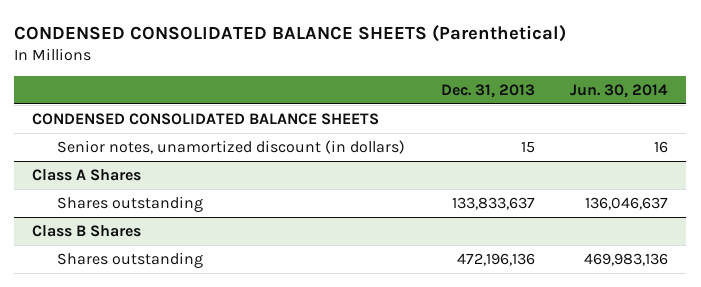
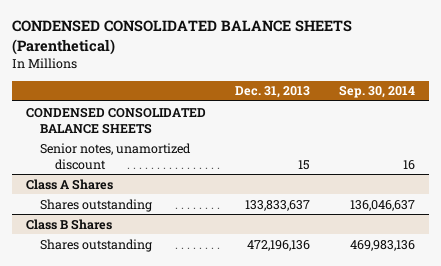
- | Dec. 31, 2013 | Jun. 30, 2014
+ | Dec. 31, 2013 | Sep. 30, 2014
- Senior notes, unamortized discount (in dollars) | 15 | 16
+ Senior notes, unamortized discount | 15 | 16

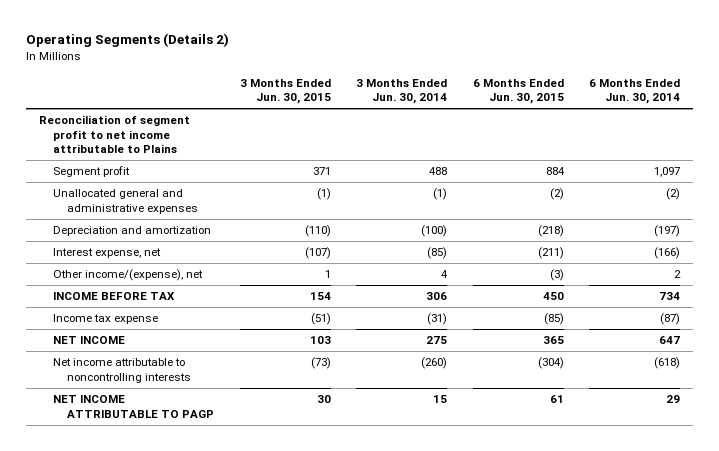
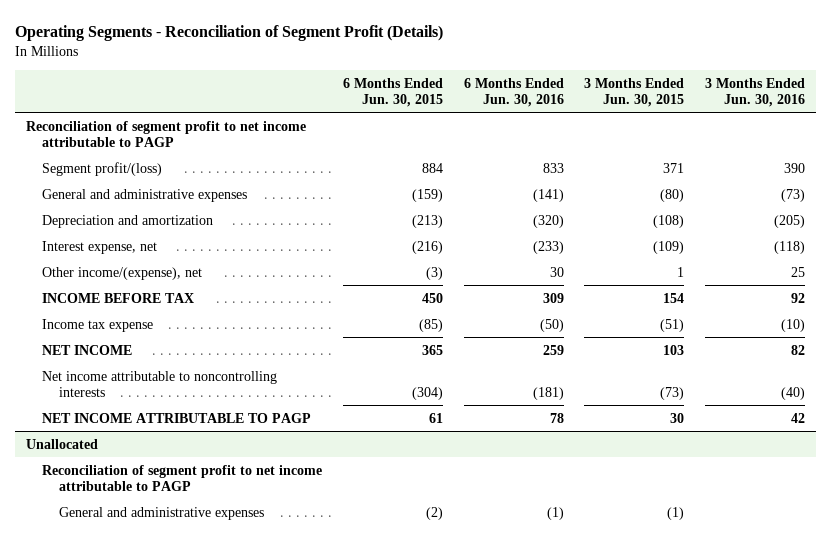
- Operating Segments (Details 2)
+ Operating Segments - Reconciliation of Segment Profit (Details)
- | 3 Months Ended Jun. 30, 2015 | 3 Months Ended Jun. 30, 2014 | 6 Months Ended Jun. 30, 2015 | 6 Months Ended Jun. 30, 2014
+ | 6 Months Ended Jun. 30, 2015 | 6 Months Ended Jun. 30, 2016 | 3 Months Ended Jun. 30, 2015 | 3 Months Ended Jun. 30, 2016
- Reconciliation of segment profit to net income attributable to Plains
- Segment profit | 371 | 488 | 884 | 1,097
- Unallocated general and administrative expenses | (1) | (1) | (2) | (2)
- Depreciation and amortization | (110) | (100) | (218) | (197)
- Interest expense, net | (107) | (85) | (211) | (166)
+ Reconciliation of segment profit to net income attributable to PAGP
+ Segment profit/(loss) | 884 | 833 | 371 | 390
+ General and administrative expenses | (159) | (141) | (80) | (73)
+ Depreciation and amortization | (213) | (320) | (108) | (205)
+ Interest expense, net | (216) | (233) | (109) | (118)
+ Unallocated
+ Reconciliation of segment profit to net income attributable to PAGP
+ General and administrative expenses | (2) | (1) | (1) |

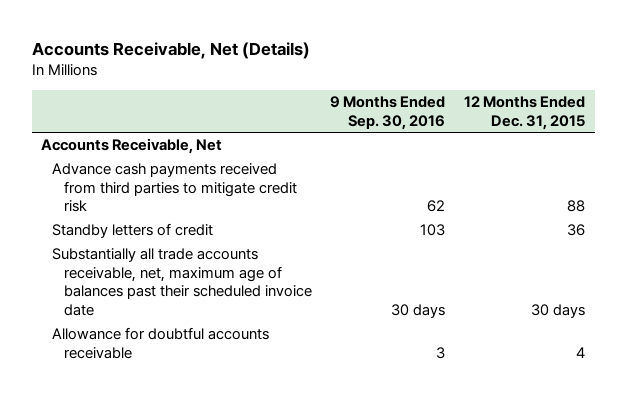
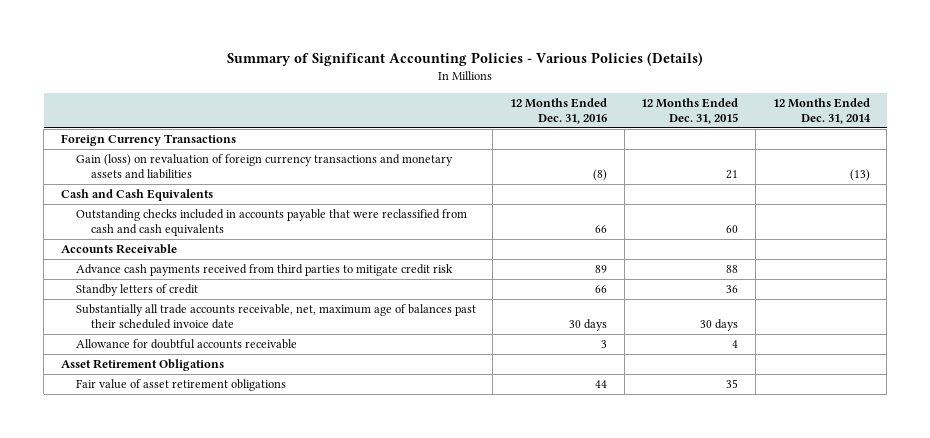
- Accounts Receivable, Net (Details)
+ Summary of Significant Accounting Policies - Various Policies (Details)
- | 9 Months Ended Sep. 30, 2016 | 12 Months Ended Dec. 31, 2015
+ | 12 Months Ended Dec. 31, 2016 | 12 Months Ended Dec. 31, 2015 | 12 Months Ended Dec. 31, 2014
- Accounts Receivable, Net
+ Foreign Currency Transactions
+ Gain (loss) on revaluation of foreign currency transactions and monetary assets and liabilities | (8) | 21 | (13)
+ Cash and Cash Equivalents
+ Outstanding checks included in accounts payable that were reclassified from cash and cash equivalents | 66 | 60 |
+ Accounts Receivable
+ Asset Retirement Obligations
+ Fair value of asset retirement obligations | 44 | 35 |

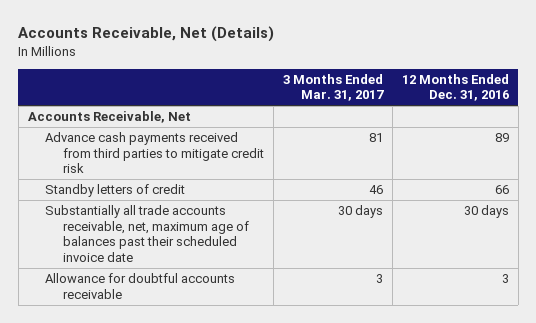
- Summary of Significant Accounting Policies - Various Policies (Details)
+ Accounts Receivable, Net (Details)
- | 12 Months Ended Dec. 31, 2016 | 12 Months Ended Dec. 31, 2015 | 12 Months Ended Dec. 31, 2014
+ | 3 Months Ended Mar. 31, 2017 | 12 Months Ended Dec. 31, 2016
- Foreign Currency Transactions
- Gain (loss) on revaluation of foreign currency transactions and monetary assets and liabilities | (8) | 21 | (13)
- Cash and Cash Equivalents
- Outstanding checks included in accounts payable that were reclassified from cash and cash equivalents | 66 | 60 |
- Accounts Receivable
+ Accounts Receivable, Net
- Asset Retirement Obligations
- Fair value of asset retirement obligations | 44 | 35 |

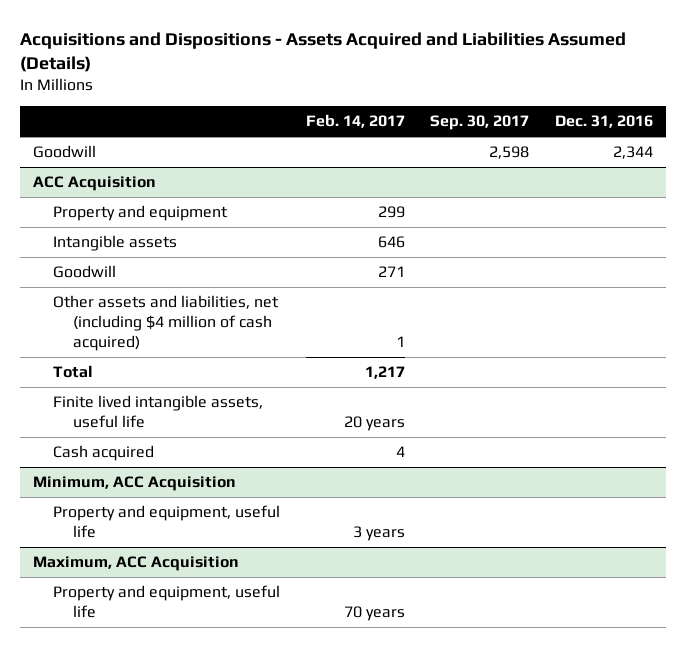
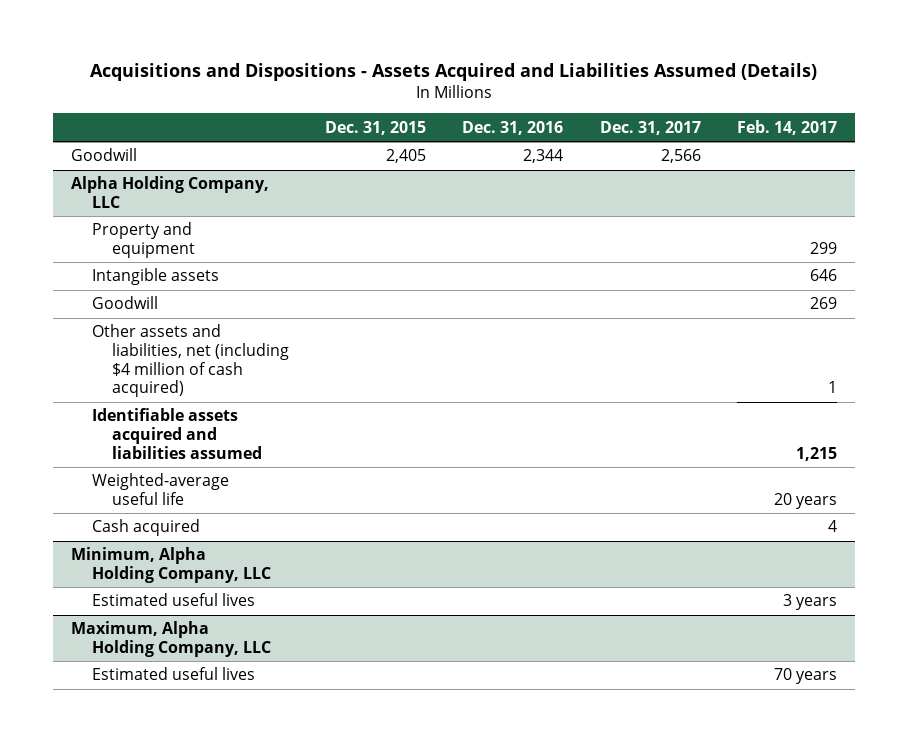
- | Feb. 14, 2017 | Sep. 30, 2017 | Dec. 31, 2016
+ | Dec. 31, 2015 | Dec. 31, 2016 | Dec. 31, 2017 | Feb. 14, 2017
- ACC Acquisition
+ Alpha Holding Company, LLC
- Goodwill | 271 | |
+ Goodwill | | | | 269
- Total | 1,217 | |
- Finite lived intangible assets, useful life | 20 years | |
+ Identifiable assets acquired and liabilities assumed | | | | 1,215
+ Weighted-average useful life | | | | 20 years
- Minimum, ACC Acquisition
- Property and equipment, useful life | 3 years | |
- Maximum, ACC Acquisition
- Property and equipment, useful life | 70 years | |
+ Minimum, Alpha Holding Company, LLC
+ Estimated useful lives | | | | 3 years
+ Maximum, Alpha Holding Company, LLC
+ Estimated useful lives | | | | 70 years

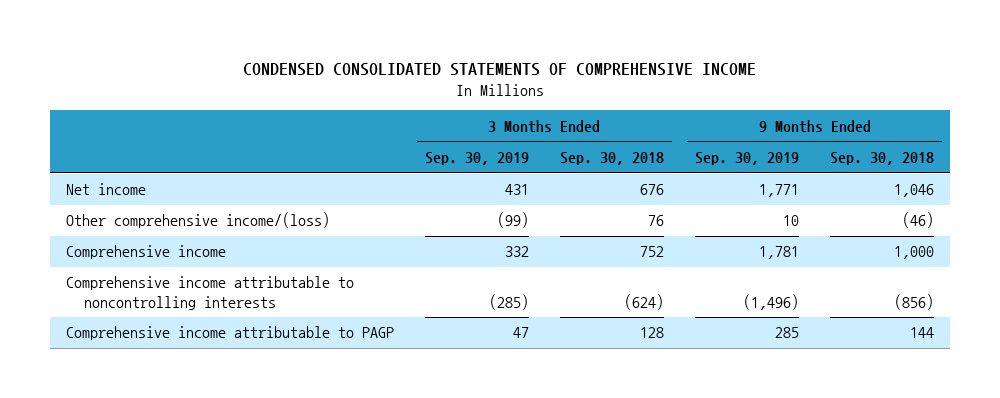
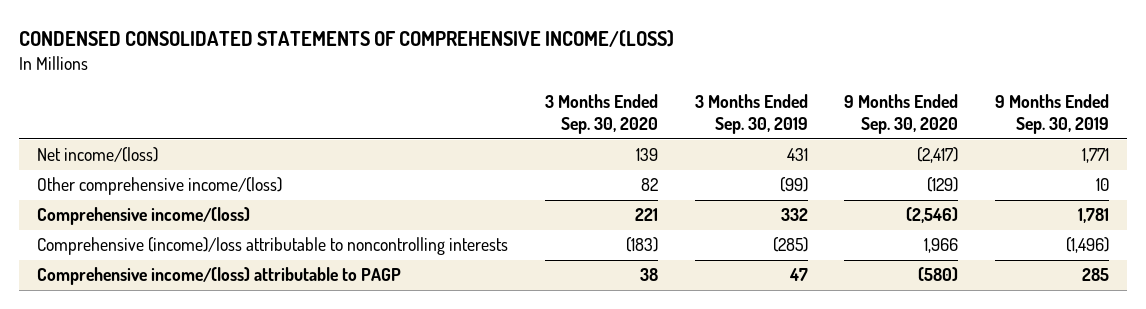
- CONDENSED CONSOLIDATED STATEMENTS OF COMPREHENSIVE INCOME
+ CONDENSED CONSOLIDATED STATEMENTS OF COMPREHENSIVE INCOME/(LOSS)
- | 3 Months Ended Sep. 30, 2019 | 3 Months Ended Sep. 30, 2018 | 9 Months Ended Sep. 30, 2019 | 9 Months Ended Sep. 30, 2018
+ | 3 Months Ended Sep. 30, 2020 | 3 Months Ended Sep. 30, 2019 | 9 Months Ended Sep. 30, 2020 | 9 Months Ended Sep. 30, 2019
- Net income | 431 | 676 | 1,771 | 1,046
+ Net income/(loss) | 139 | 431 | (2,417) | 1,771
- Comprehensive income | 332 | 752 | 1,781 | 1,000
- Comprehensive income attributable to noncontrolling interests | (285) | (624) | (1,496) | (856)
- Comprehensive income attributable to PAGP | 47 | 128 | 285 | 144
+ Comprehensive income/(loss) | 221 | 332 | (2,546) | 1,781
+ Comprehensive (income)/loss attributable to noncontrolling interests | (183) | (285) | 1,966 | (1,496)
+ Comprehensive income/(loss) attributable to PAGP | 38 | 47 | (580) | 285

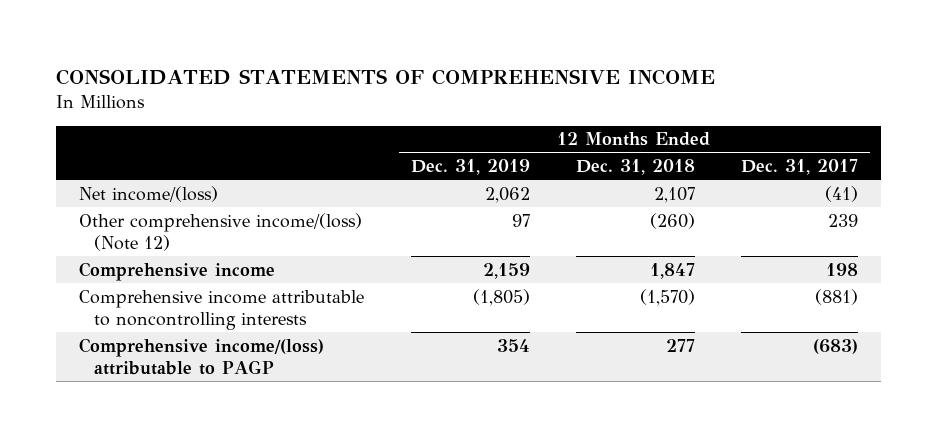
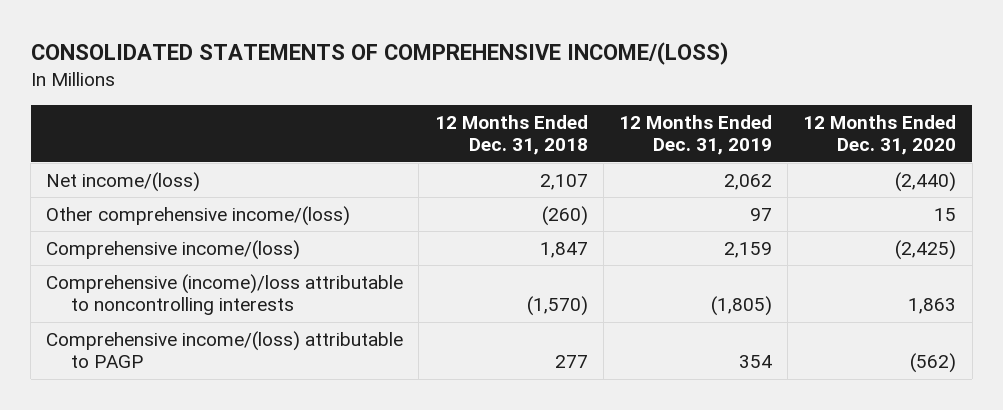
- CONSOLIDATED STATEMENTS OF COMPREHENSIVE INCOME
+ CONSOLIDATED STATEMENTS OF COMPREHENSIVE INCOME/(LOSS)
- | 12 Months Ended Dec. 31, 2019 | 12 Months Ended Dec. 31, 2018 | 12 Months Ended Dec. 31, 2017
+ | 12 Months Ended Dec. 31, 2018 | 12 Months Ended Dec. 31, 2019 | 12 Months Ended Dec. 31, 2020
- Other comprehensive income/(loss) (Note 12) | 97 | (260) | 239
- Comprehensive income | 2,159 | 1,847 | 198
- Comprehensive income attributable to noncontrolling interests | (1,805) | (1,570) | (881)
+ Other comprehensive income/(loss) | (260) | 97 | 15
+ Comprehensive income/(loss) | 1,847 | 2,159 | (2,425)
+ Comprehensive (income)/loss attributable to noncontrolling interests | (1,570) | (1,805) | 1,863

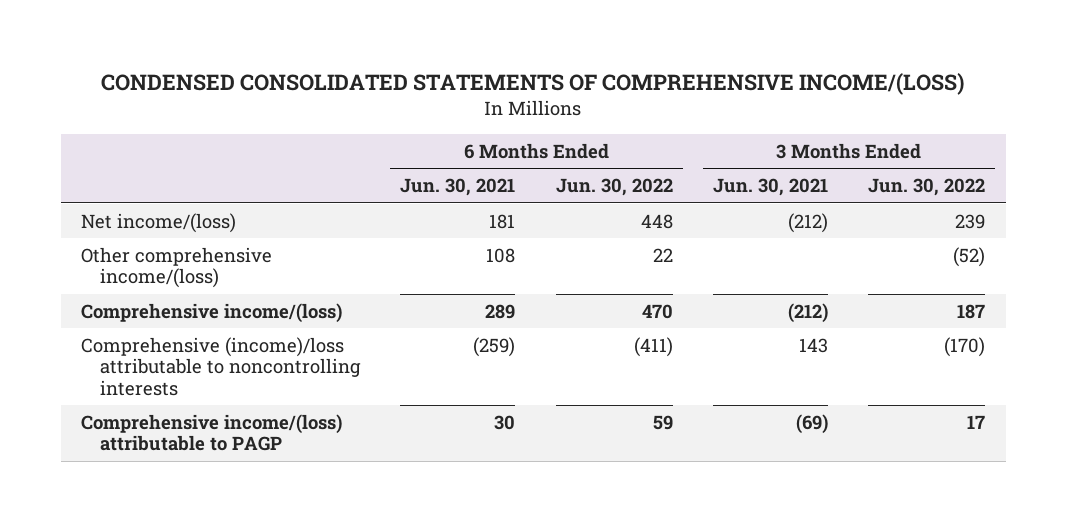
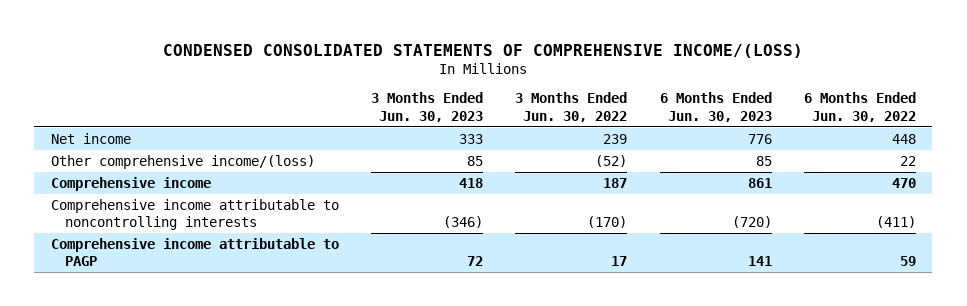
- | 6 Months Ended Jun. 30, 2021 | 6 Months Ended Jun. 30, 2022 | 3 Months Ended Jun. 30, 2021 | 3 Months Ended Jun. 30, 2022
+ | 3 Months Ended Jun. 30, 2023 | 3 Months Ended Jun. 30, 2022 | 6 Months Ended Jun. 30, 2023 | 6 Months Ended Jun. 30, 2022
- Net income/(loss) | 181 | 448 | (212) | 239
+ Net income | 333 | 239 | 776 | 448
- Comprehensive income/(loss) | 289 | 470 | (212) | 187
- Comprehensive (income)/loss attributable to noncontrolling interests | (259) | (411) | 143 | (170)
- Comprehensive income/(loss) attributable to PAGP | 30 | 59 | (69) | 17
+ Comprehensive income | 418 | 187 | 861 | 470
+ Comprehensive income attributable to noncontrolling interests | (346) | (170) | (720) | (411)
+ Comprehensive income attributable to PAGP | 72 | 17 | 141 | 59

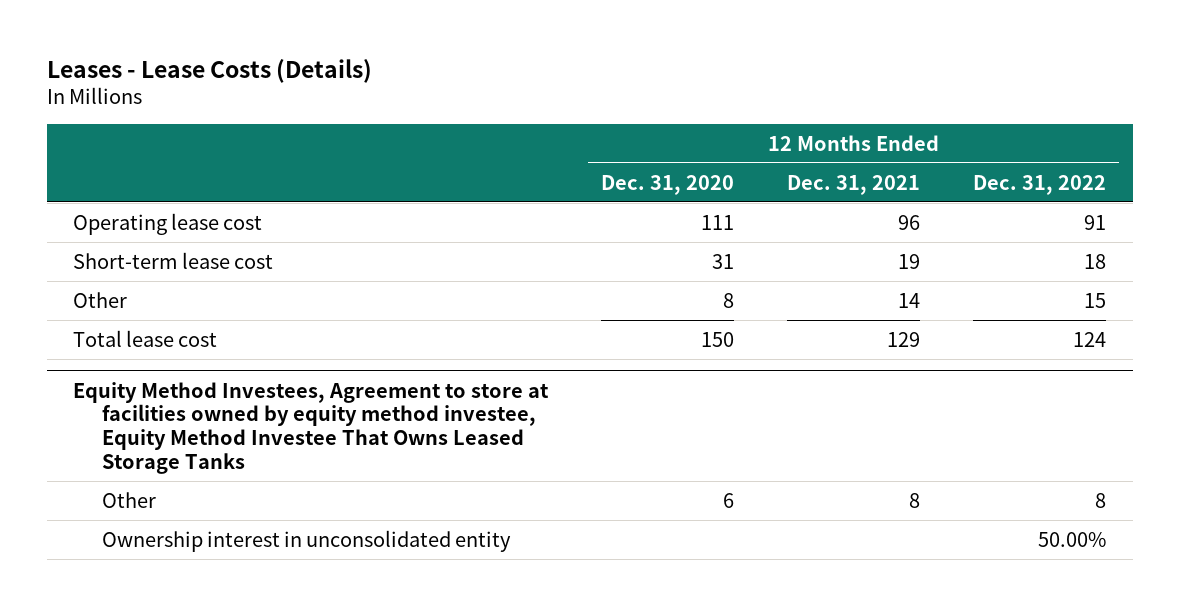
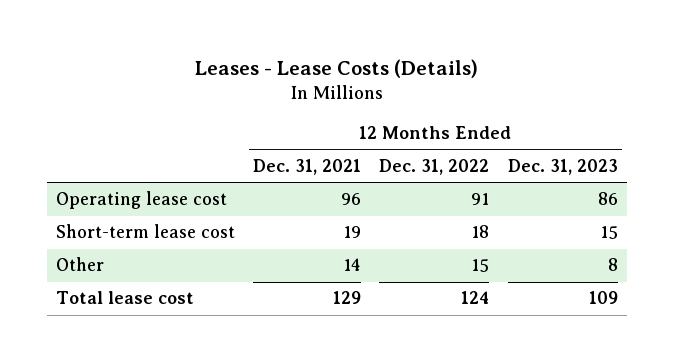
- | 12 Months Ended Dec. 31, 2020 | 12 Months Ended Dec. 31, 2021 | 12 Months Ended Dec. 31, 2022
+ | 12 Months Ended Dec. 31, 2021 | 12 Months Ended Dec. 31, 2022 | 12 Months Ended Dec. 31, 2023
- Equity Method Investees, Agreement to store at facilities owned by equity method investee, Equity Method Investee That Owns Leased Storage Tanks
- Other | 6 | 8 | 8
- Ownership interest in unconsolidated entity | | | 50.00%

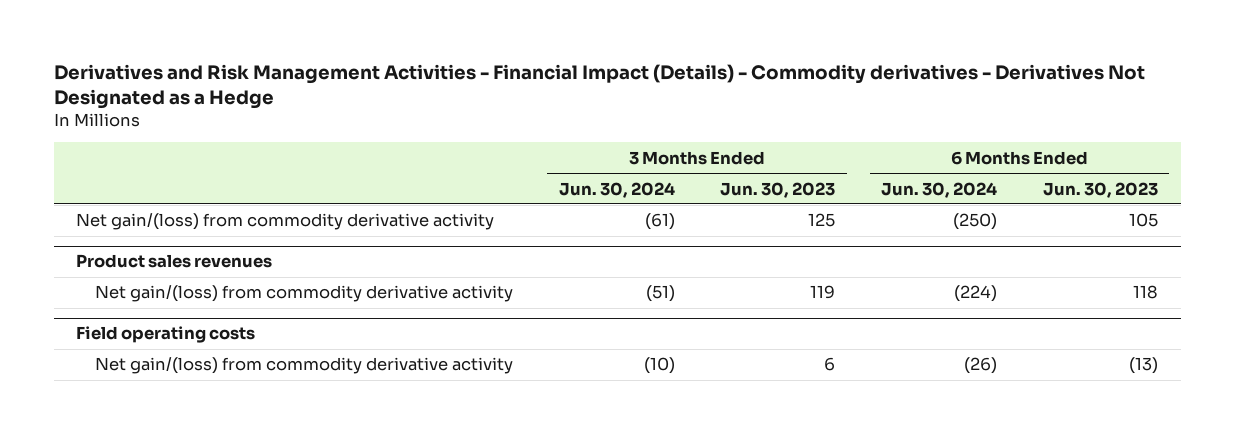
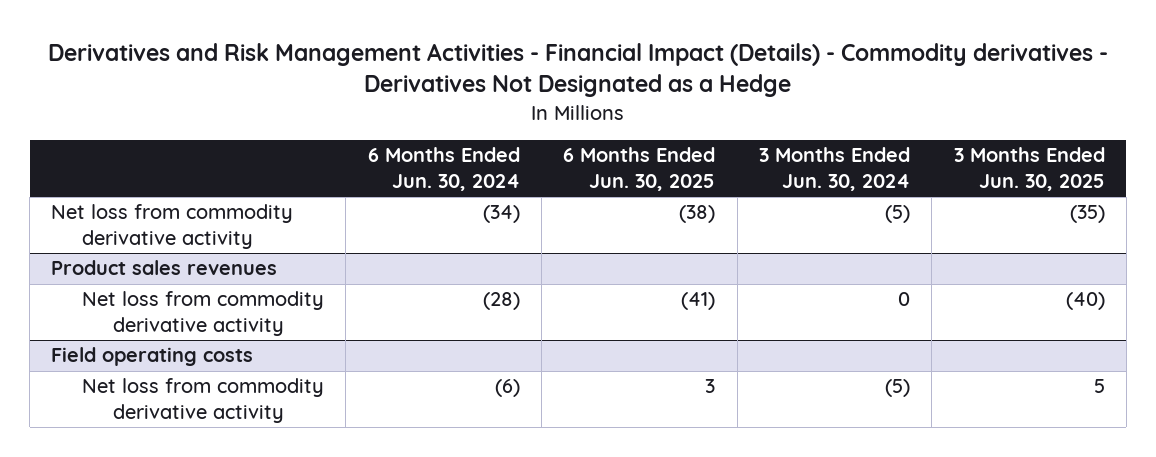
- | 3 Months Ended Jun. 30, 2024 | 3 Months Ended Jun. 30, 2023 | 6 Months Ended Jun. 30, 2024 | 6 Months Ended Jun. 30, 2023
+ | 6 Months Ended Jun. 30, 2024 | 6 Months Ended Jun. 30, 2025 | 3 Months Ended Jun. 30, 2024 | 3 Months Ended Jun. 30, 2025
- Net gain/(loss) from commodity derivative activity | (61) | 125 | (250) | 105
+ Net loss from commodity derivative activity | (34) | (38) | (5) | (35)
@ Product sales revenues
- Net gain/(loss) from commodity derivative activity | (51) | 119 | (224) | 118
+ Net loss from commodity derivative activity | (28) | (41) | 0 | (40)
@ Field operating costs
- Net gain/(loss) from commodity derivative activity | (10) | 6 | (26) | (13)
+ Net loss from commodity derivative activity | (6) | 3 | (5) | 5

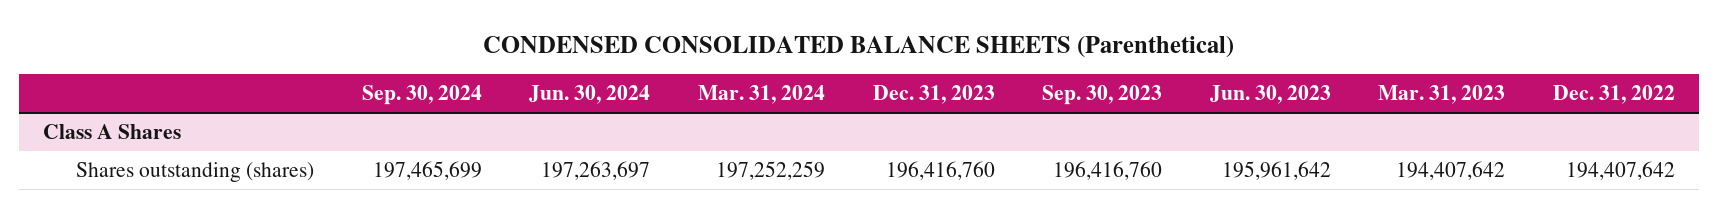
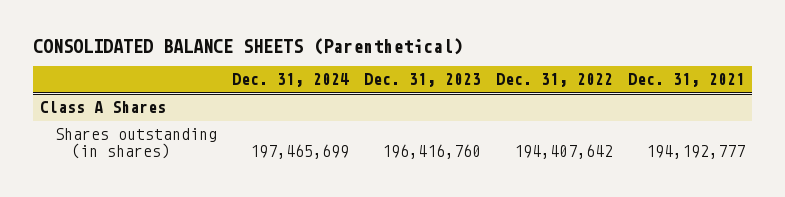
- CONDENSED CONSOLIDATED BALANCE SHEETS (Parenthetical)
+ CONSOLIDATED BALANCE SHEETS (Parenthetical)
- | Sep. 30, 2024 | Jun. 30, 2024 | Mar. 31, 2024 | Dec. 31, 2023 | Sep. 30, 2023 | Jun. 30, 2023 | Mar. 31, 2023 | Dec. 31, 2022
+ | Dec. 31, 2024 | Dec. 31, 2023 | Dec. 31, 2022 | Dec. 31, 2021
@ Class A Shares
- Shares outstanding (shares) | 197,465,699 | 197,263,697 | 197,252,259 | 196,416,760 | 196,416,760 | 195,961,642 | 194,407,642 | 194,407,642
+ Shares outstanding (in shares) | 197,465,699 | 196,416,760 | 194,407,642 | 194,192,777

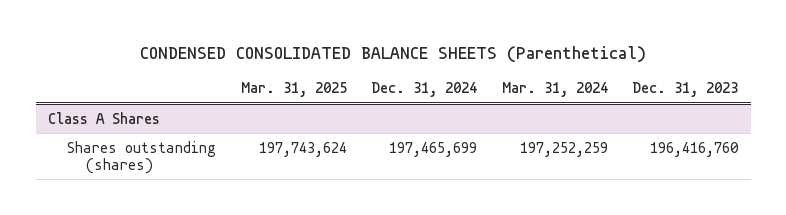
- CONSOLIDATED BALANCE SHEETS (Parenthetical)
+ CONDENSED CONSOLIDATED BALANCE SHEETS (Parenthetical)
- | Dec. 31, 2024 | Dec. 31, 2023 | Dec. 31, 2022 | Dec. 31, 2021
+ | Mar. 31, 2025 | Dec. 31, 2024 | Mar. 31, 2024 | Dec. 31, 2023
@ Class A Shares
- Shares outstanding (in shares) | 197,465,699 | 196,416,760 | 194,407,642 | 194,192,777
+ Shares outstanding (shares) | 197,743,624 | 197,465,699 | 197,252,259 | 196,416,760

